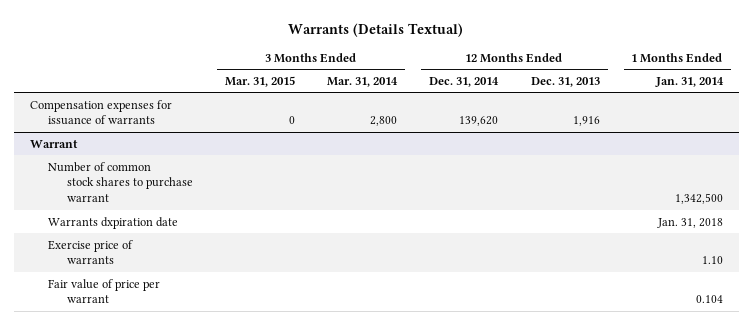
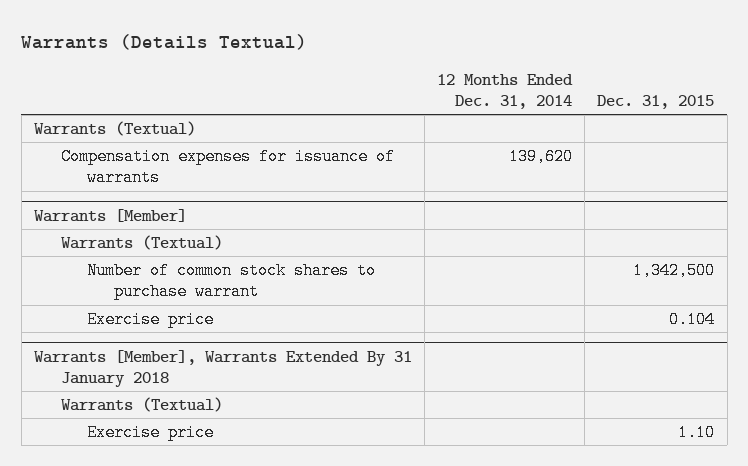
- | 3 Months Ended Mar. 31, 2015 | 3 Months Ended Mar. 31, 2014 | 12 Months Ended Dec. 31, 2014 | 12 Months Ended Dec. 31, 2013 | 1 Months Ended Jan. 31, 2014
+ | 12 Months Ended Dec. 31, 2014 | Dec. 31, 2015
+ Warrants (Textual)
- Warrant
+ Warrants [Member]
+ Warrants (Textual)
- Warrants dxpiration date | | | | | Jan. 31, 2018
- Exercise price of warrants | | | | | 1.10
- Fair value of price per warrant | | | | | 0.104
+ Exercise price | | 0.104
+ Warrants [Member], Warrants Extended By 31 January 2018
+ Warrants (Textual)
+ Exercise price | | 1.10

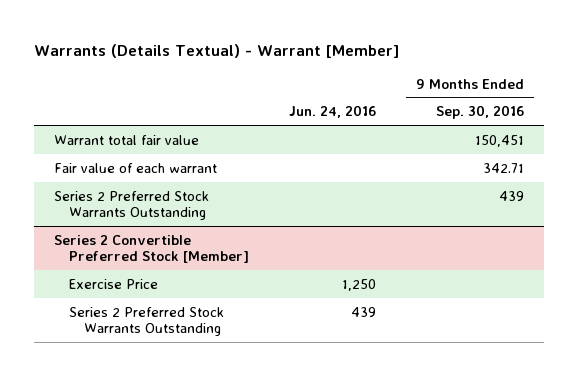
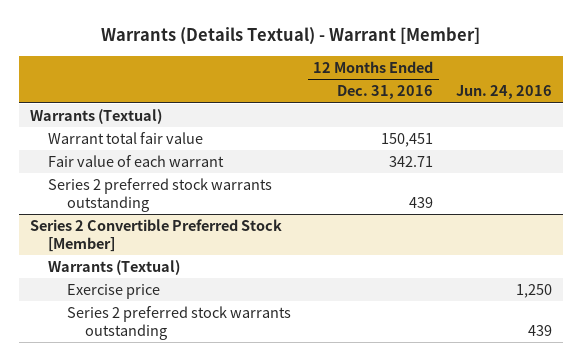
- | Jun. 24, 2016 | 9 Months Ended Sep. 30, 2016
+ | 12 Months Ended Dec. 31, 2016 | Jun. 24, 2016
+ Warrants (Textual)
- Series 2 Preferred Stock Warrants Outstanding | | 439
+ Series 2 preferred stock warrants outstanding | 439 |
@ Series 2 Convertible Preferred Stock [Member]
- Exercise Price | 1,250 |
- Series 2 Preferred Stock Warrants Outstanding | 439 |
+ Warrants (Textual)
+ Exercise price | | 1,250
+ Series 2 preferred stock warrants outstanding | | 439

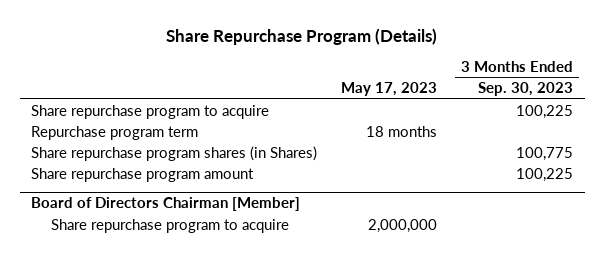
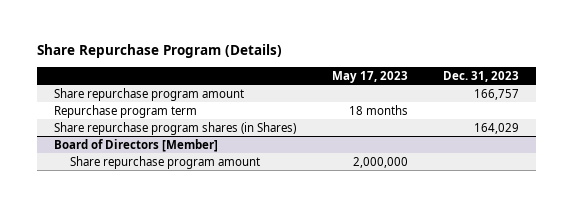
- | May 17, 2023 | 3 Months Ended Sep. 30, 2023
+ | May 17, 2023 | Dec. 31, 2023
- Share repurchase program to acquire | | 100,225
moved up: Share repurchase program amount | | 166,757
- Board of Directors Chairman [Member]
- Share repurchase program to acquire | 2,000,000 |
+ Board of Directors [Member]
+ Share repurchase program amount | 2,000,000 |

